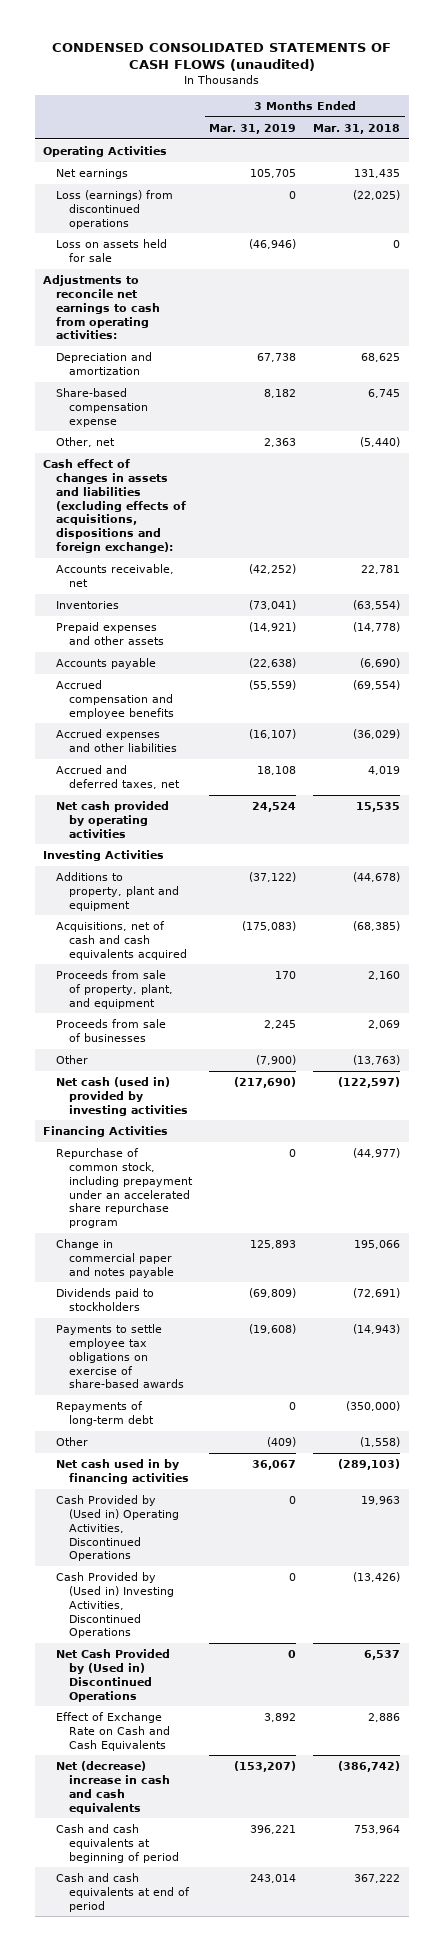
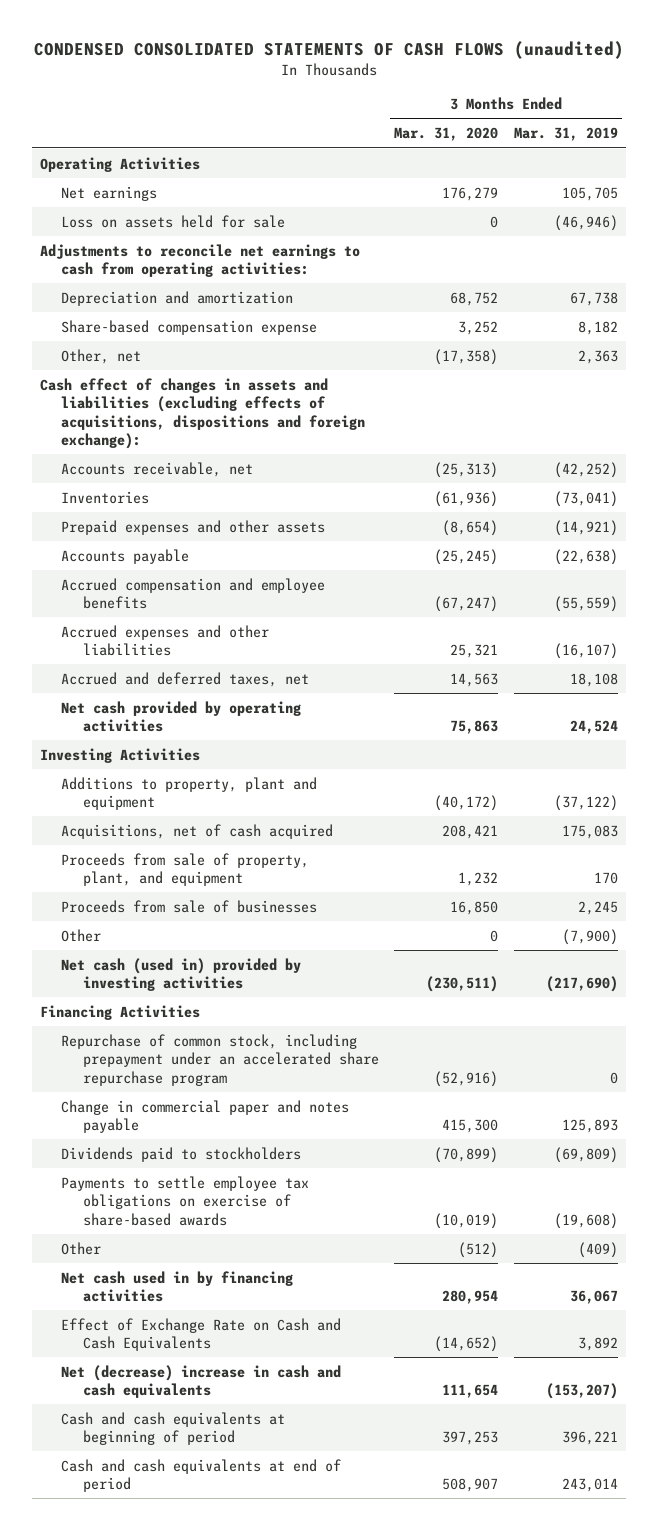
- | 3 Months Ended Mar. 31, 2019 | 3 Months Ended Mar. 31, 2018
+ | 3 Months Ended Mar. 31, 2020 | 3 Months Ended Mar. 31, 2019
- Loss (earnings) from discontinued operations | 0 | (22,025)
- Acquisitions, net of cash and cash equivalents acquired | (175,083) | (68,385)
+ Acquisitions, net of cash acquired | 208,421 | 175,083
- Repayments of long-term debt | 0 | (350,000)
- Cash Provided by (Used in) Operating Activities, Discontinued Operations | 0 | 19,963
- Cash Provided by (Used in) Investing Activities, Discontinued Operations | 0 | (13,426)
- Net Cash Provided by (Used in) Discontinued Operations | 0 | 6,537

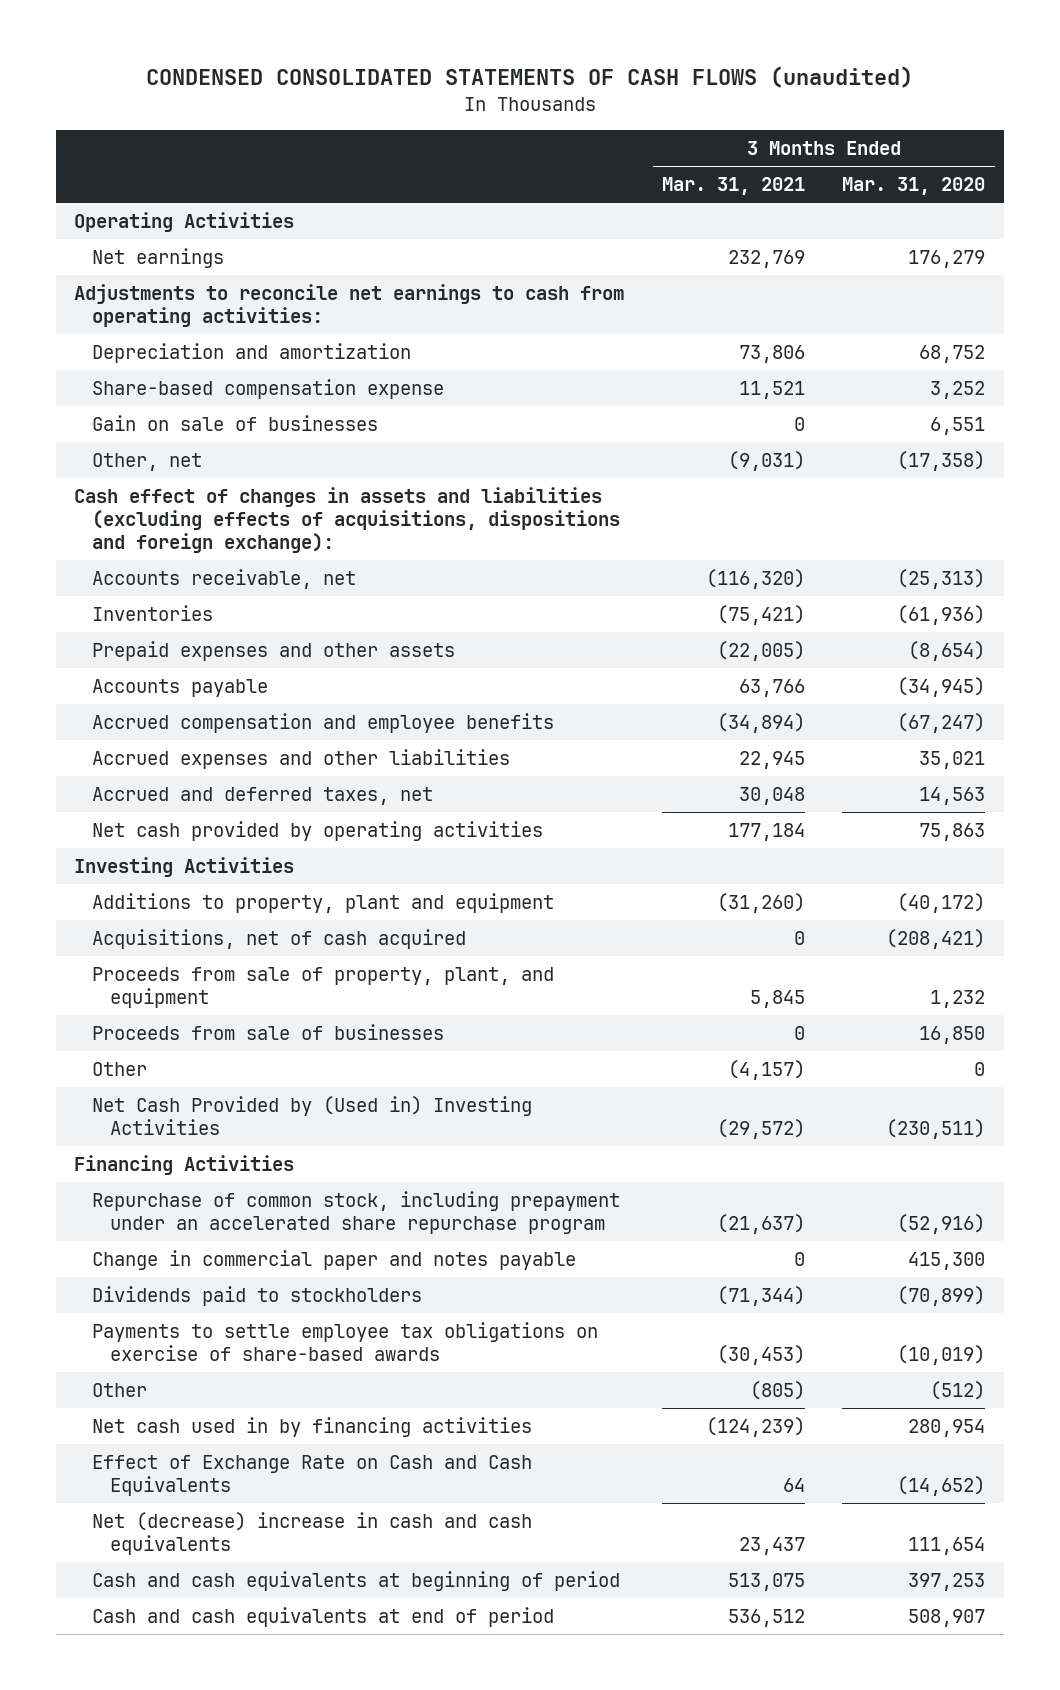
- | 3 Months Ended Mar. 31, 2020 | 3 Months Ended Mar. 31, 2019
+ | 3 Months Ended Mar. 31, 2021 | 3 Months Ended Mar. 31, 2020
- Loss on assets held for sale | 0 | (46,946)
+ Gain on sale of businesses | 0 | 6,551
- Accounts payable | (25,245) | (22,638)
+ Accounts payable | 63,766 | (34,945)
- Accrued expenses and other liabilities | 25,321 | (16,107)
+ Accrued expenses and other liabilities | 22,945 | 35,021
- Acquisitions, net of cash acquired | 208,421 | 175,083
+ Acquisitions, net of cash acquired | 0 | (208,421)
- Net cash (used in) provided by investing activities | (230,511) | (217,690)
+ Net Cash Provided by (Used in) Investing Activities | (29,572) | (230,511)

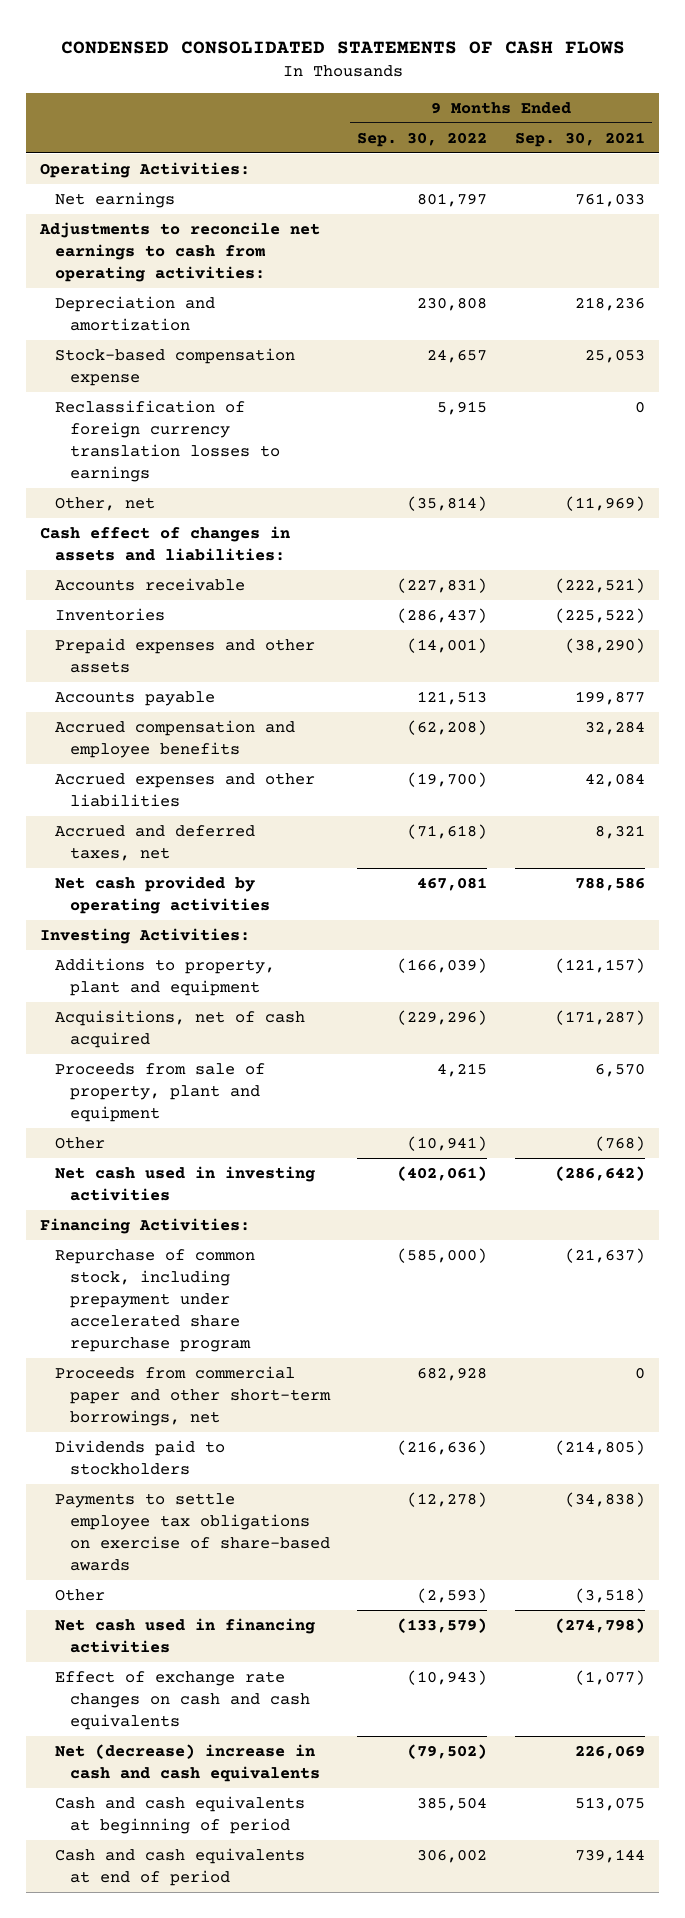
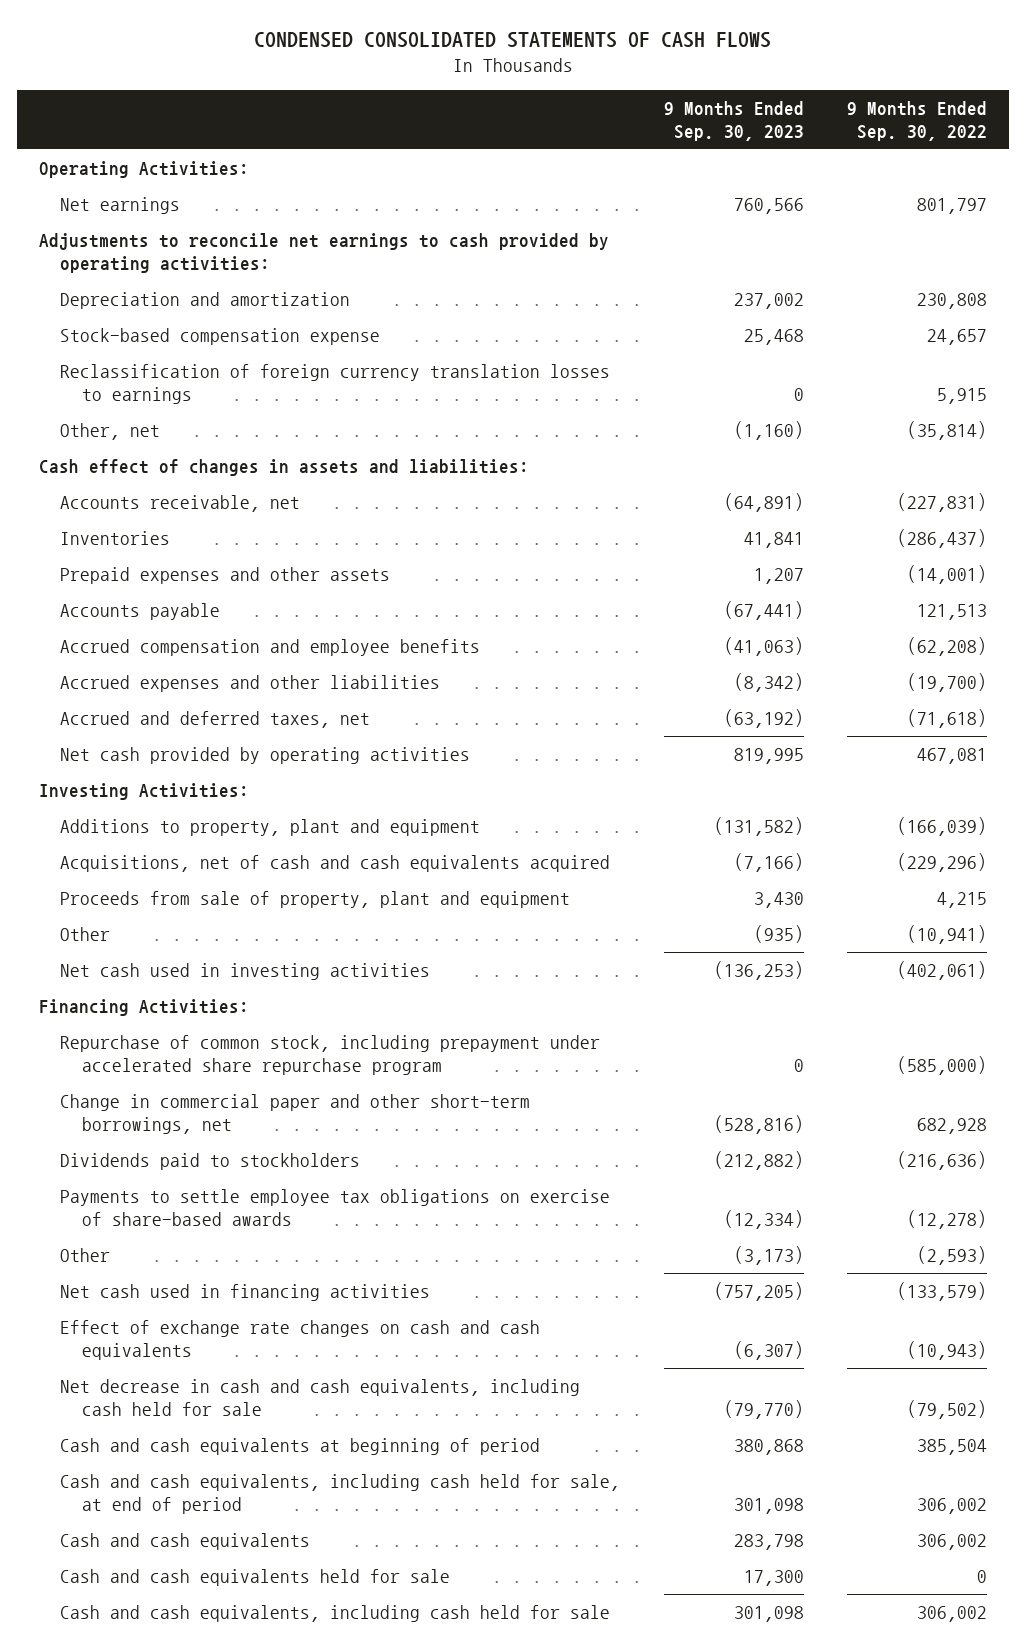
- | 9 Months Ended Sep. 30, 2022 | 9 Months Ended Sep. 30, 2021
+ | 9 Months Ended Sep. 30, 2023 | 9 Months Ended Sep. 30, 2022
- Adjustments to reconcile net earnings to cash from operating activities:
+ Adjustments to reconcile net earnings to cash provided by operating activities:
- Accounts receivable | (227,831) | (222,521)
+ Accounts receivable, net | (64,891) | (227,831)
- Acquisitions, net of cash acquired | (229,296) | (171,287)
+ Acquisitions, net of cash and cash equivalents acquired | (7,166) | (229,296)
- Proceeds from commercial paper and other short-term borrowings, net | 682,928 | 0
+ Change in commercial paper and other short-term borrowings, net | (528,816) | 682,928
- Net (decrease) increase in cash and cash equivalents | (79,502) | 226,069
+ Net decrease in cash and cash equivalents, including cash held for sale | (79,770) | (79,502)
- Cash and cash equivalents at end of period | 306,002 | 739,144
+ Cash and cash equivalents, including cash held for sale, at end of period | 301,098 | 306,002
+ Cash and cash equivalents | 283,798 | 306,002
+ Cash and cash equivalents held for sale | 17,300 | 0
+ Cash and cash equivalents, including cash held for sale | 301,098 | 306,002

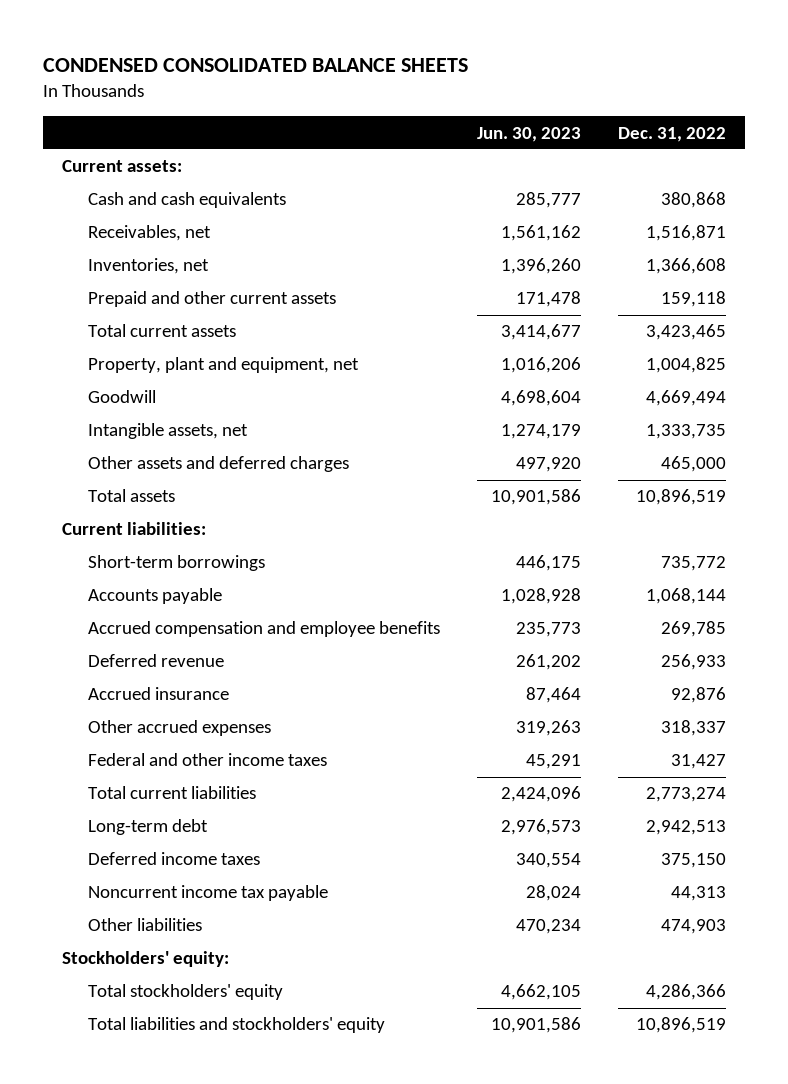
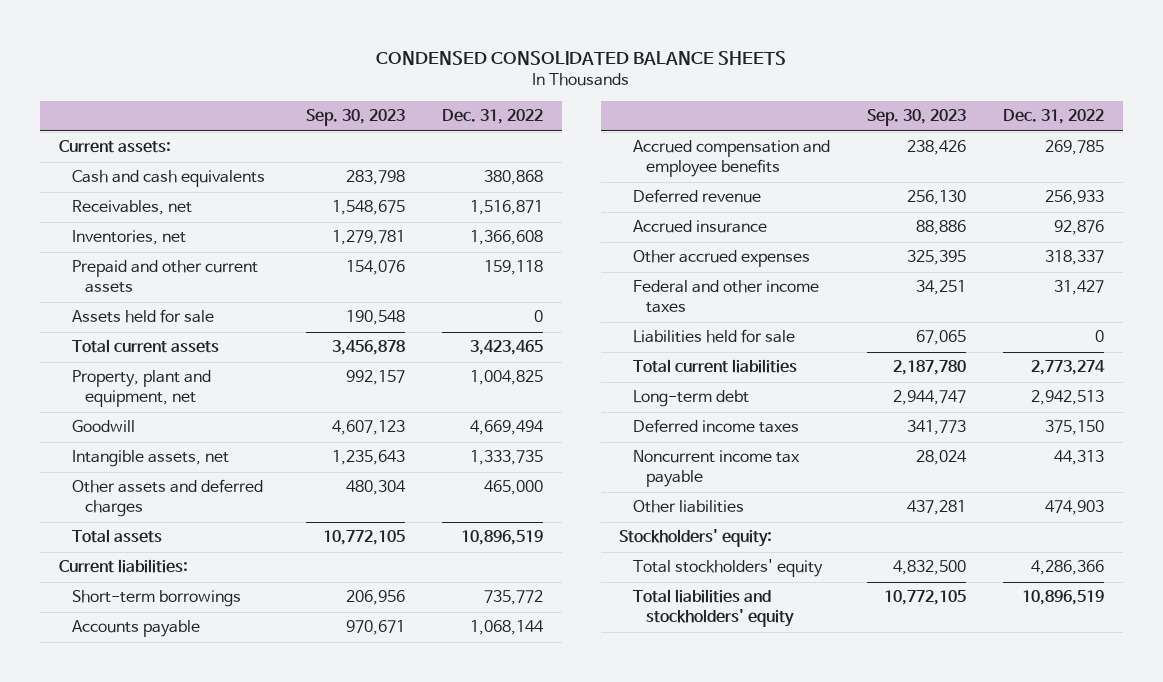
- | Jun. 30, 2023 | Dec. 31, 2022
+ | Sep. 30, 2023 | Dec. 31, 2022
+ Assets held for sale | 190,548 | 0
+ Liabilities held for sale | 67,065 | 0

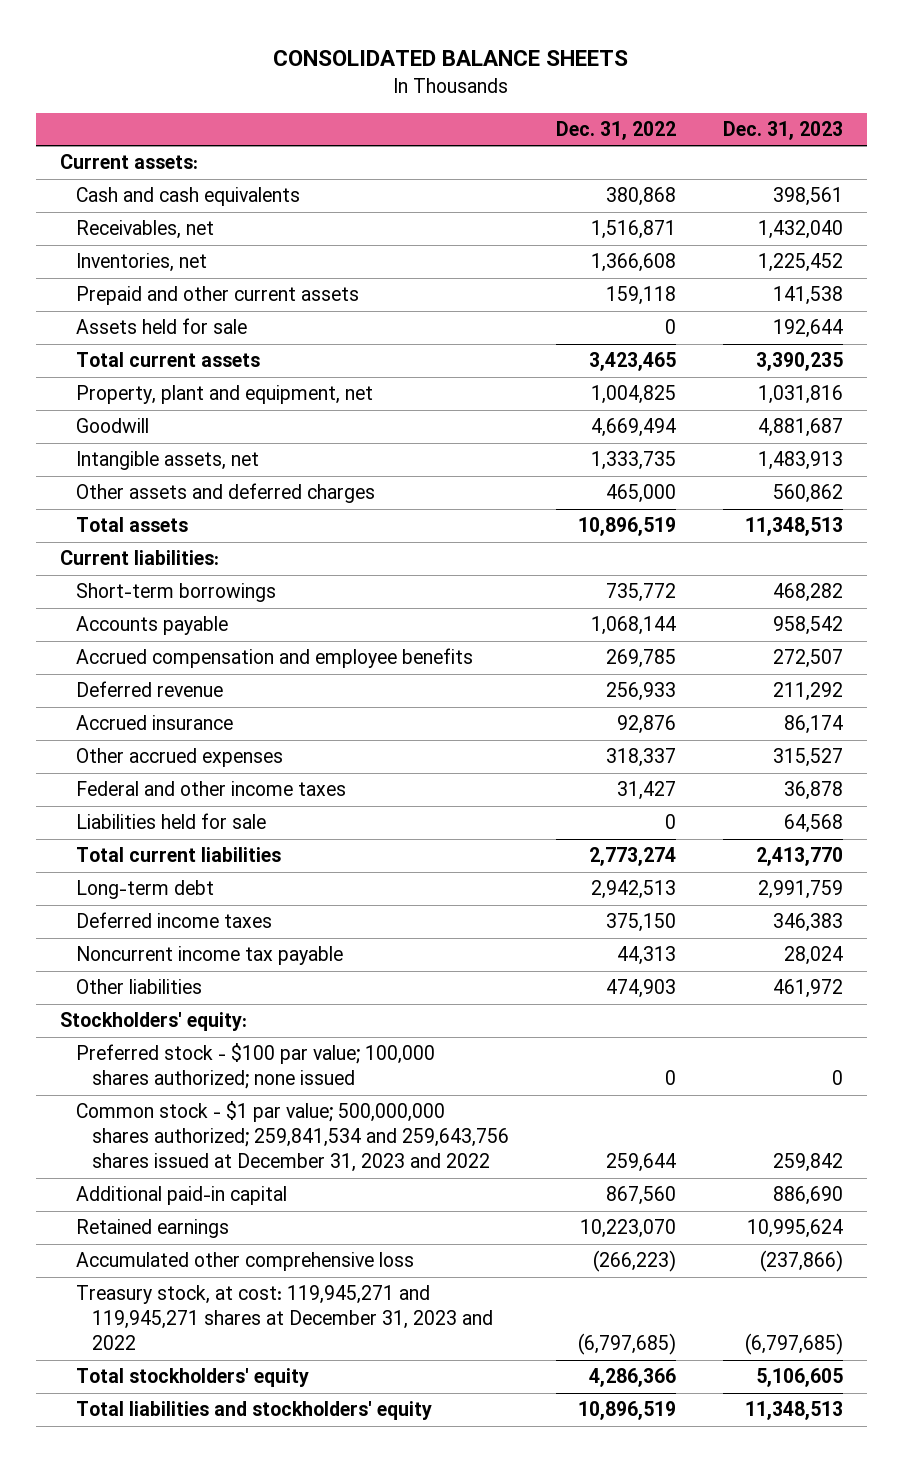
- CONDENSED CONSOLIDATED BALANCE SHEETS
+ CONSOLIDATED BALANCE SHEETS
- | Sep. 30, 2023 | Dec. 31, 2022
+ | Dec. 31, 2022 | Dec. 31, 2023
+ Preferred stock - $100 par value; 100,000 shares authorized; none issued | 0 | 0
+ Common stock - $1 par value; 500,000,000 shares authorized; 259,841,534 and 259,643,756 shares issued at December 31, 2023 and 2022 | 259,644 | 259,842
+ Additional paid-in capital | 867,560 | 886,690
+ Retained earnings | 10,223,070 | 10,995,624
+ Accumulated other comprehensive loss | (266,223) | (237,866)
+ Treasury stock, at cost: 119,945,271 and 119,945,271 shares at December 31, 2023 and 2022 | (6,797,685) | (6,797,685)

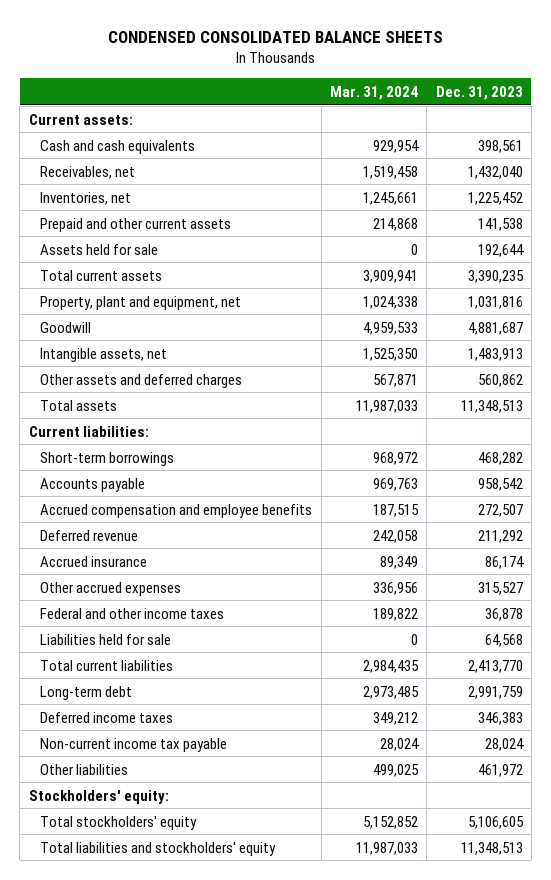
- CONSOLIDATED BALANCE SHEETS
+ CONDENSED CONSOLIDATED BALANCE SHEETS
- | Dec. 31, 2022 | Dec. 31, 2023
+ | Mar. 31, 2024 | Dec. 31, 2023
- Noncurrent income tax payable | 44,313 | 28,024
+ Non-current income tax payable | 28,024 | 28,024
- Preferred stock - $100 par value; 100,000 shares authorized; none issued | 0 | 0
- Common stock - $1 par value; 500,000,000 shares authorized; 259,841,534 and 259,643,756 shares issued at December 31, 2023 and 2022 | 259,644 | 259,842
- Additional paid-in capital | 867,560 | 886,690
- Retained earnings | 10,223,070 | 10,995,624
- Accumulated other comprehensive loss | (266,223) | (237,866)
- Treasury stock, at cost: 119,945,271 and 119,945,271 shares at December 31, 2023 and 2022 | (6,797,685) | (6,797,685)

